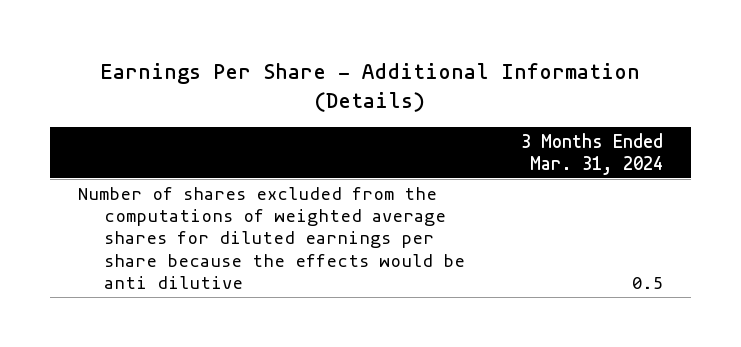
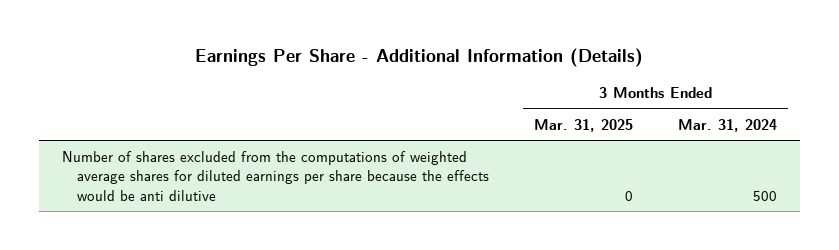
- | 3 Months Ended Mar. 31, 2024
+ | 3 Months Ended Mar. 31, 2025 | 3 Months Ended Mar. 31, 2024
- Number of shares excluded from the computations of weighted average shares for diluted earnings per share because the effects would be anti dilutive | 0.5
+ Number of shares excluded from the computations of weighted average shares for diluted earnings per share because the effects would be anti dilutive | 0 | 500

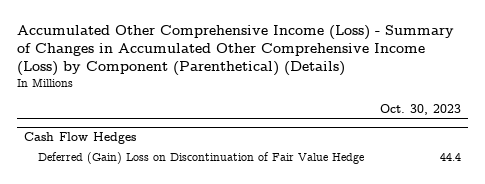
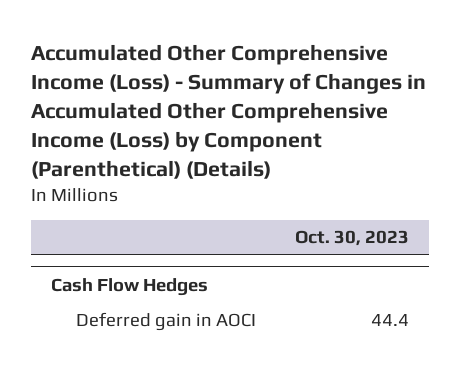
@ Cash Flow Hedges
- Deferred (Gain) Loss on Discontinuation of Fair Value Hedge | 44.4
+ Deferred gain in AOCI | 44.4

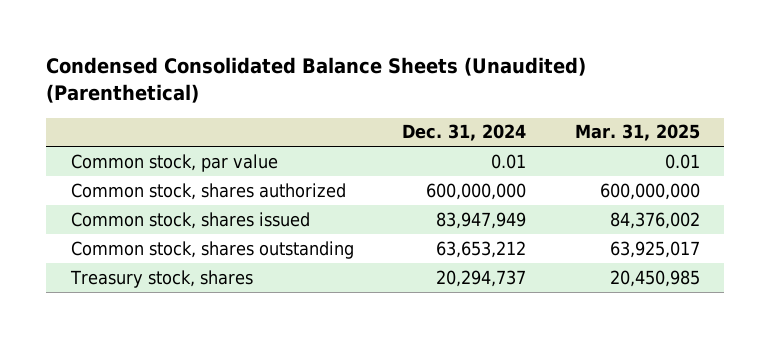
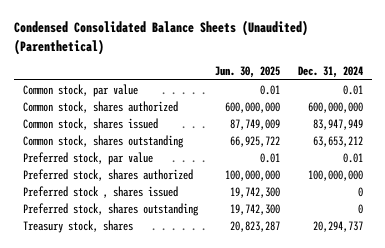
- | Dec. 31, 2024 | Mar. 31, 2025
+ | Jun. 30, 2025 | Dec. 31, 2024
+ Preferred stock, par value | 0.01 | 0.01
+ Preferred stock, shares authorized | 100,000,000 | 100,000,000
+ Preferred stock , shares issued | 19,742,300 | 0
+ Preferred stock, shares outstanding | 19,742,300 | 0

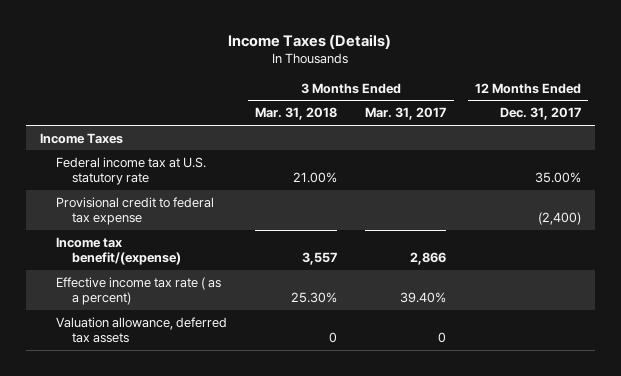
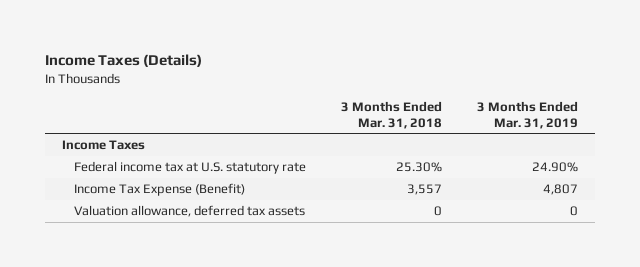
- | 3 Months Ended Mar. 31, 2018 | 3 Months Ended Mar. 31, 2017 | 12 Months Ended Dec. 31, 2017
+ | 3 Months Ended Mar. 31, 2018 | 3 Months Ended Mar. 31, 2019
- Federal income tax at U.S. statutory rate | 21.00% | | 35.00%
- Provisional credit to federal tax expense | | | (2,400)
- Income tax benefit/(expense) | 3,557 | 2,866 |
- Effective income tax rate ( as a percent) | 25.30% | 39.40% |
+ Federal income tax at U.S. statutory rate | 25.30% | 24.90%
+ Income Tax Expense (Benefit) | 3,557 | 4,807

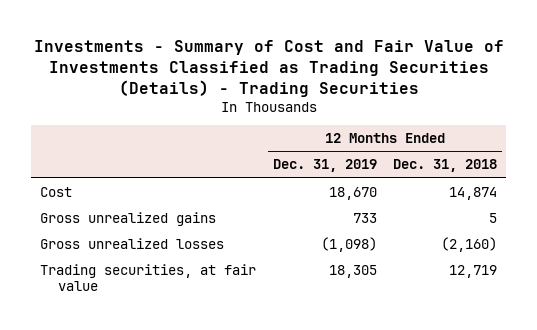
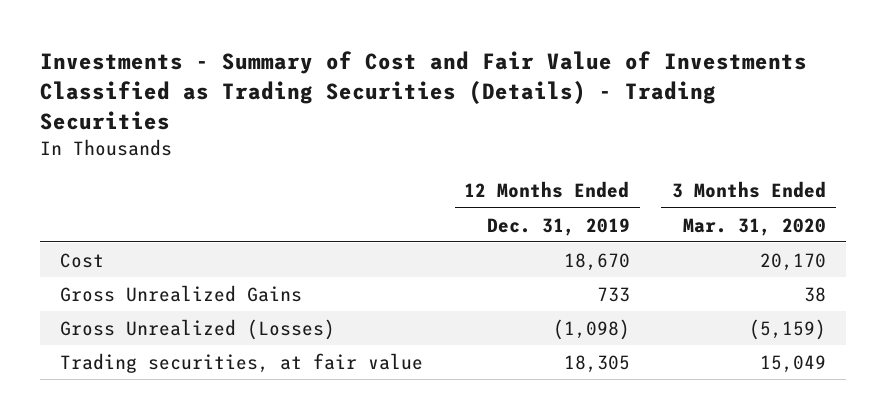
- | 12 Months Ended Dec. 31, 2019 | 12 Months Ended Dec. 31, 2018
+ | 12 Months Ended Dec. 31, 2019 | 3 Months Ended Mar. 31, 2020
- Gross unrealized gains | 733 | 5
- Gross unrealized losses | (1,098) | (2,160)
+ Gross Unrealized Gains | 733 | 38
+ Gross Unrealized (Losses) | (1,098) | (5,159)

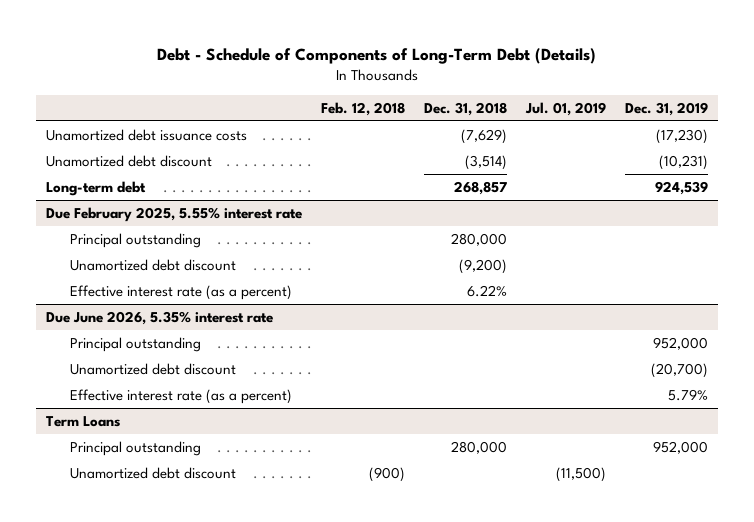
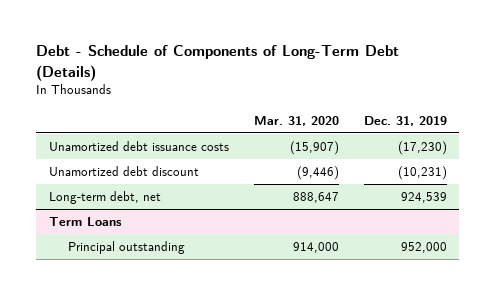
- | Feb. 12, 2018 | Dec. 31, 2018 | Jul. 01, 2019 | Dec. 31, 2019
+ | Mar. 31, 2020 | Dec. 31, 2019
- Long-term debt | | 268,857 | | 924,539
- Due February 2025, 5.55% interest rate
- Principal outstanding | | 280,000 | |
- Unamortized debt discount | | (9,200) | |
- Effective interest rate (as a percent) | | 6.22% | |
- Due June 2026, 5.35% interest rate
- Principal outstanding | | | | 952,000
- Unamortized debt discount | | | | (20,700)
- Effective interest rate (as a percent) | | | | 5.79%
+ Long-term debt, net | 888,647 | 924,539
@ Term Loans
- Unamortized debt discount | (900) | | (11,500) |

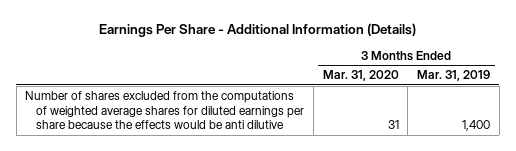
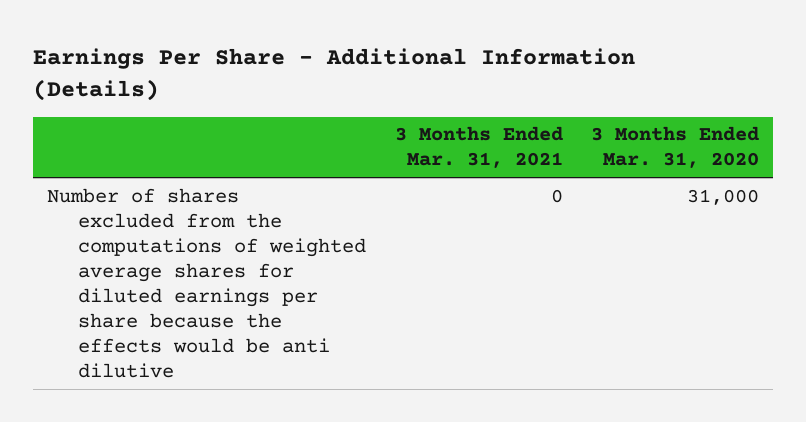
- | 3 Months Ended Mar. 31, 2020 | 3 Months Ended Mar. 31, 2019
+ | 3 Months Ended Mar. 31, 2021 | 3 Months Ended Mar. 31, 2020
- Number of shares excluded from the computations of weighted average shares for diluted earnings per share because the effects would be anti dilutive | 31 | 1,400
+ Number of shares excluded from the computations of weighted average shares for diluted earnings per share because the effects would be anti dilutive | 0 | 31,000

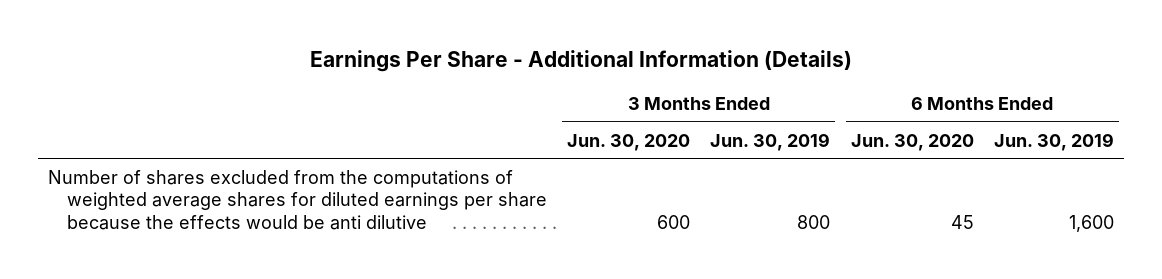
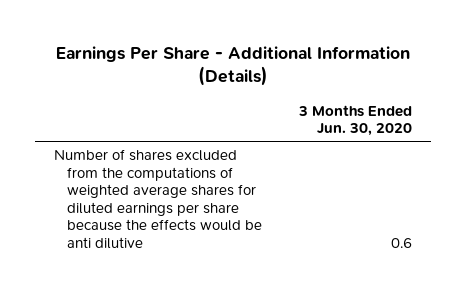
- | 3 Months Ended Jun. 30, 2020 | 3 Months Ended Jun. 30, 2019 | 6 Months Ended Jun. 30, 2020 | 6 Months Ended Jun. 30, 2019
+ | 3 Months Ended Jun. 30, 2020
- Number of shares excluded from the computations of weighted average shares for diluted earnings per share because the effects would be anti dilutive | 600 | 800 | 45 | 1,600
+ Number of shares excluded from the computations of weighted average shares for diluted earnings per share because the effects would be anti dilutive | 0.6

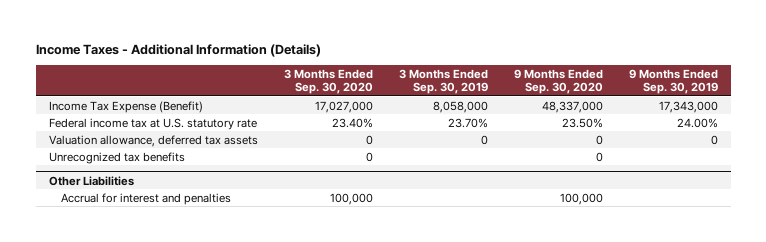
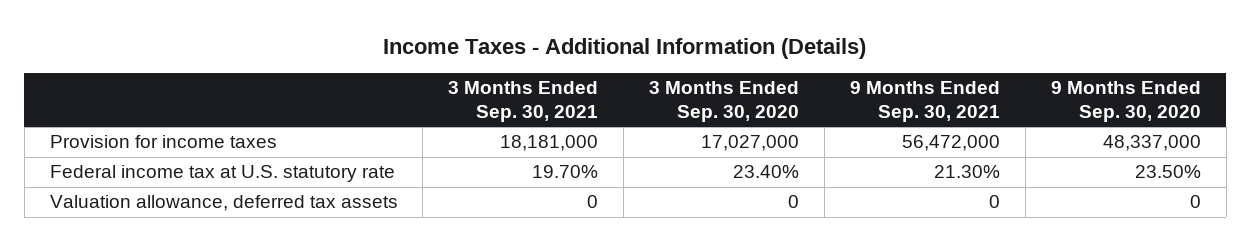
- | 3 Months Ended Sep. 30, 2020 | 3 Months Ended Sep. 30, 2019 | 9 Months Ended Sep. 30, 2020 | 9 Months Ended Sep. 30, 2019
+ | 3 Months Ended Sep. 30, 2021 | 3 Months Ended Sep. 30, 2020 | 9 Months Ended Sep. 30, 2021 | 9 Months Ended Sep. 30, 2020
- Income Tax Expense (Benefit) | 17,027,000 | 8,058,000 | 48,337,000 | 17,343,000
+ Provision for income taxes | 18,181,000 | 17,027,000 | 56,472,000 | 48,337,000
- Unrecognized tax benefits | 0 | | 0 |
- Other Liabilities
- Accrual for interest and penalties | 100,000 | | 100,000 |

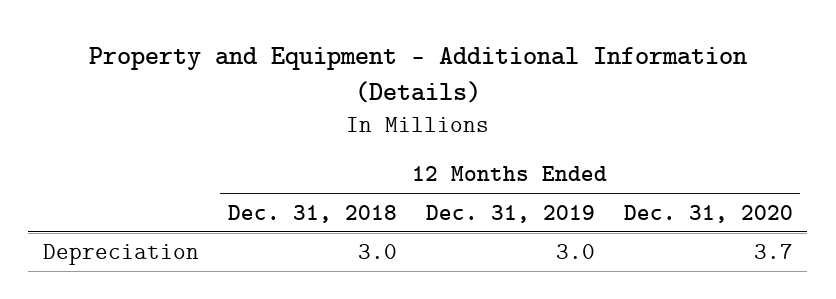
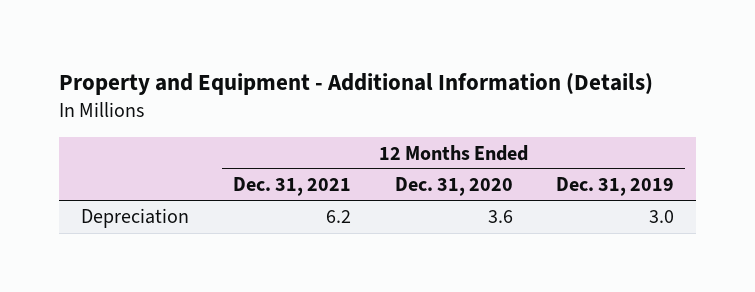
- | 12 Months Ended Dec. 31, 2018 | 12 Months Ended Dec. 31, 2019 | 12 Months Ended Dec. 31, 2020
+ | 12 Months Ended Dec. 31, 2021 | 12 Months Ended Dec. 31, 2020 | 12 Months Ended Dec. 31, 2019
- Depreciation | 3.0 | 3.0 | 3.7
+ Depreciation | 6.2 | 3.6 | 3.0

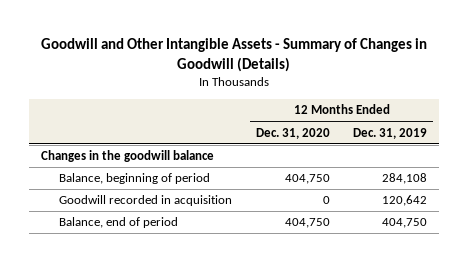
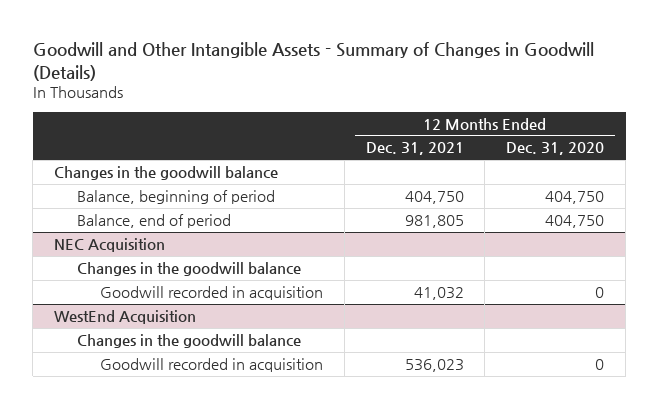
- | 12 Months Ended Dec. 31, 2020 | 12 Months Ended Dec. 31, 2019
+ | 12 Months Ended Dec. 31, 2021 | 12 Months Ended Dec. 31, 2020
- Goodwill recorded in acquisition | 0 | 120,642
+ NEC Acquisition
+ Changes in the goodwill balance
+ Goodwill recorded in acquisition | 41,032 | 0
+ WestEnd Acquisition
+ Changes in the goodwill balance
+ Goodwill recorded in acquisition | 536,023 | 0

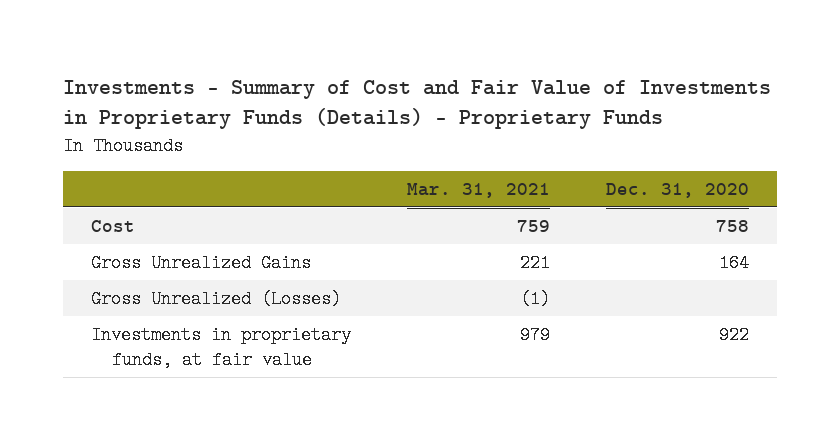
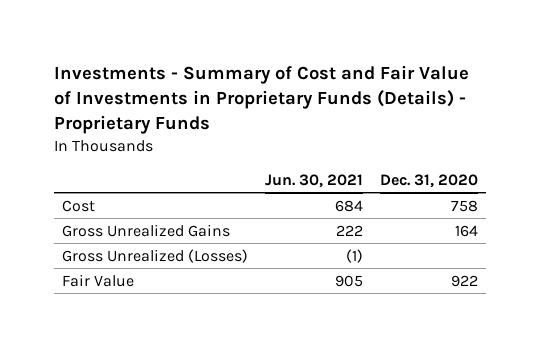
- | Mar. 31, 2021 | Dec. 31, 2020
+ | Jun. 30, 2021 | Dec. 31, 2020
- Investments in proprietary funds, at fair value | 979 | 922
+ Fair Value | 905 | 922

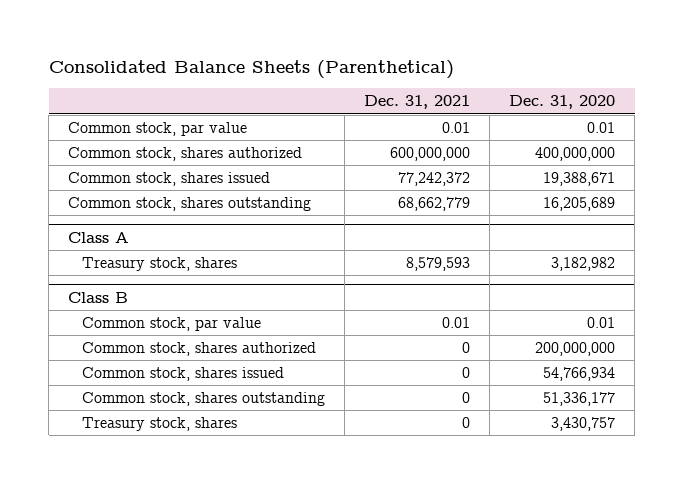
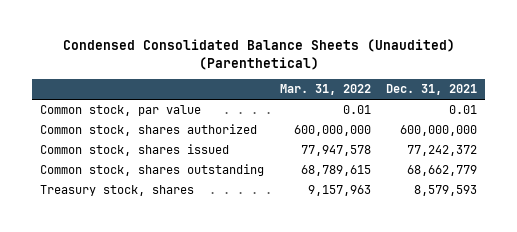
- Consolidated Balance Sheets (Parenthetical)
+ Condensed Consolidated Balance Sheets (Unaudited) (Parenthetical)
- | Dec. 31, 2021 | Dec. 31, 2020
+ | Mar. 31, 2022 | Dec. 31, 2021
- Class A
- Class B
- Common stock, par value | 0.01 | 0.01
- Common stock, shares authorized | 0 | 200,000,000
- Common stock, shares issued | 0 | 54,766,934
- Common stock, shares outstanding | 0 | 51,336,177
- Treasury stock, shares | 0 | 3,430,757

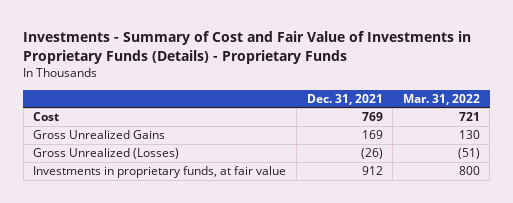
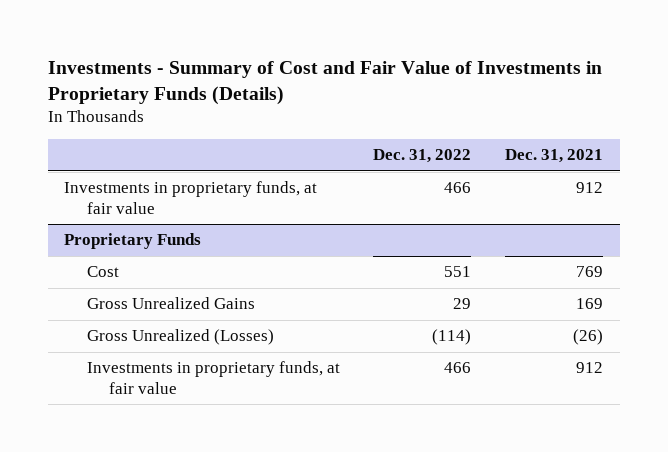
- Investments - Summary of Cost and Fair Value of Investments in Proprietary Funds (Details) - Proprietary Funds
+ Investments - Summary of Cost and Fair Value of Investments in Proprietary Funds (Details)
- | Dec. 31, 2021 | Mar. 31, 2022
+ | Dec. 31, 2022 | Dec. 31, 2021
+ Investments in proprietary funds, at fair value | 466 | 912
+ Proprietary Funds

